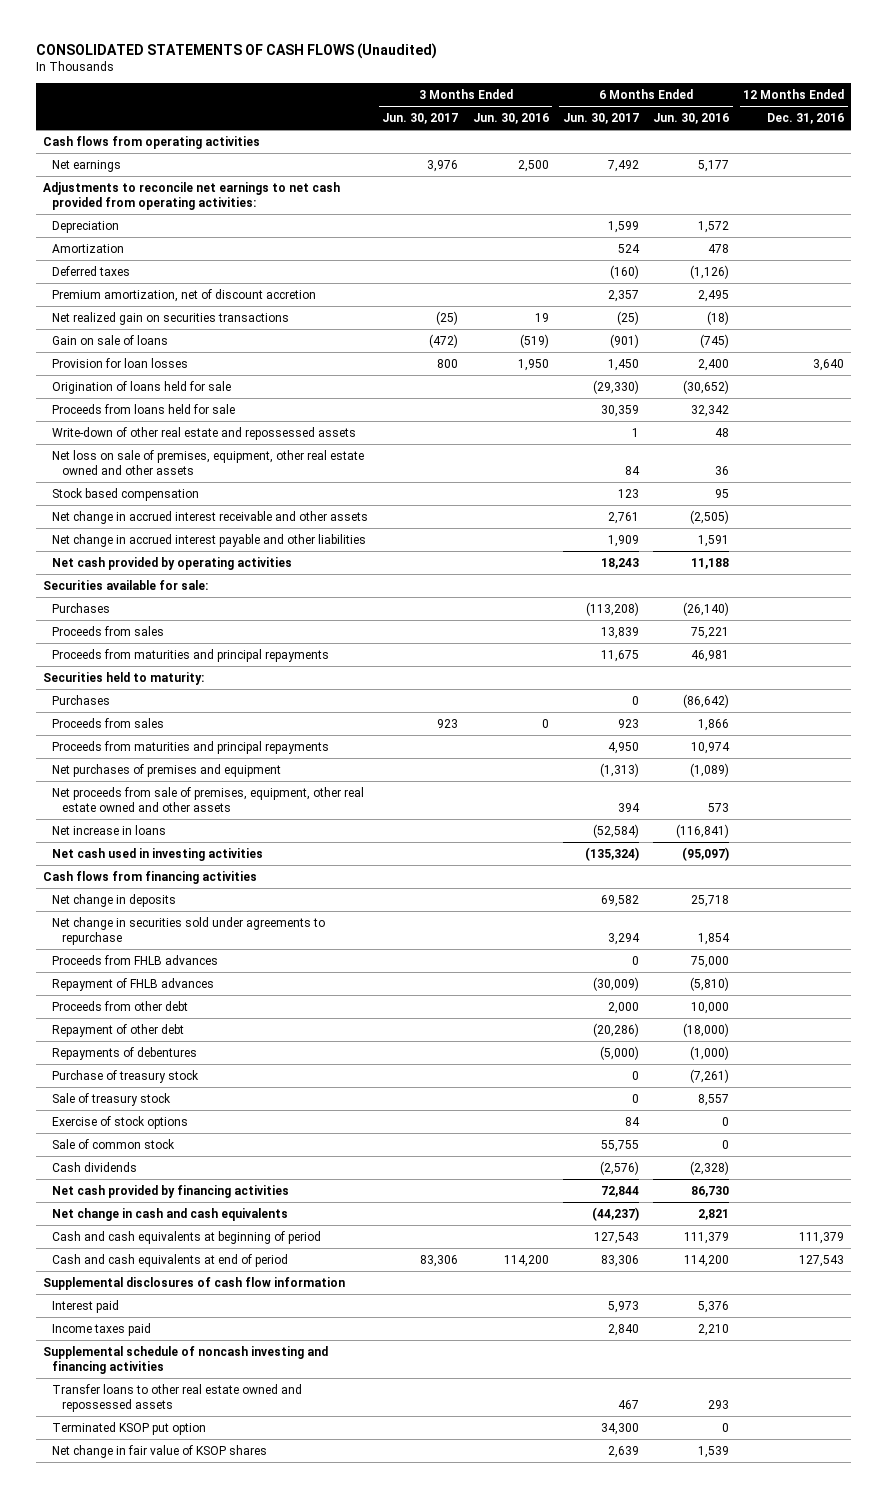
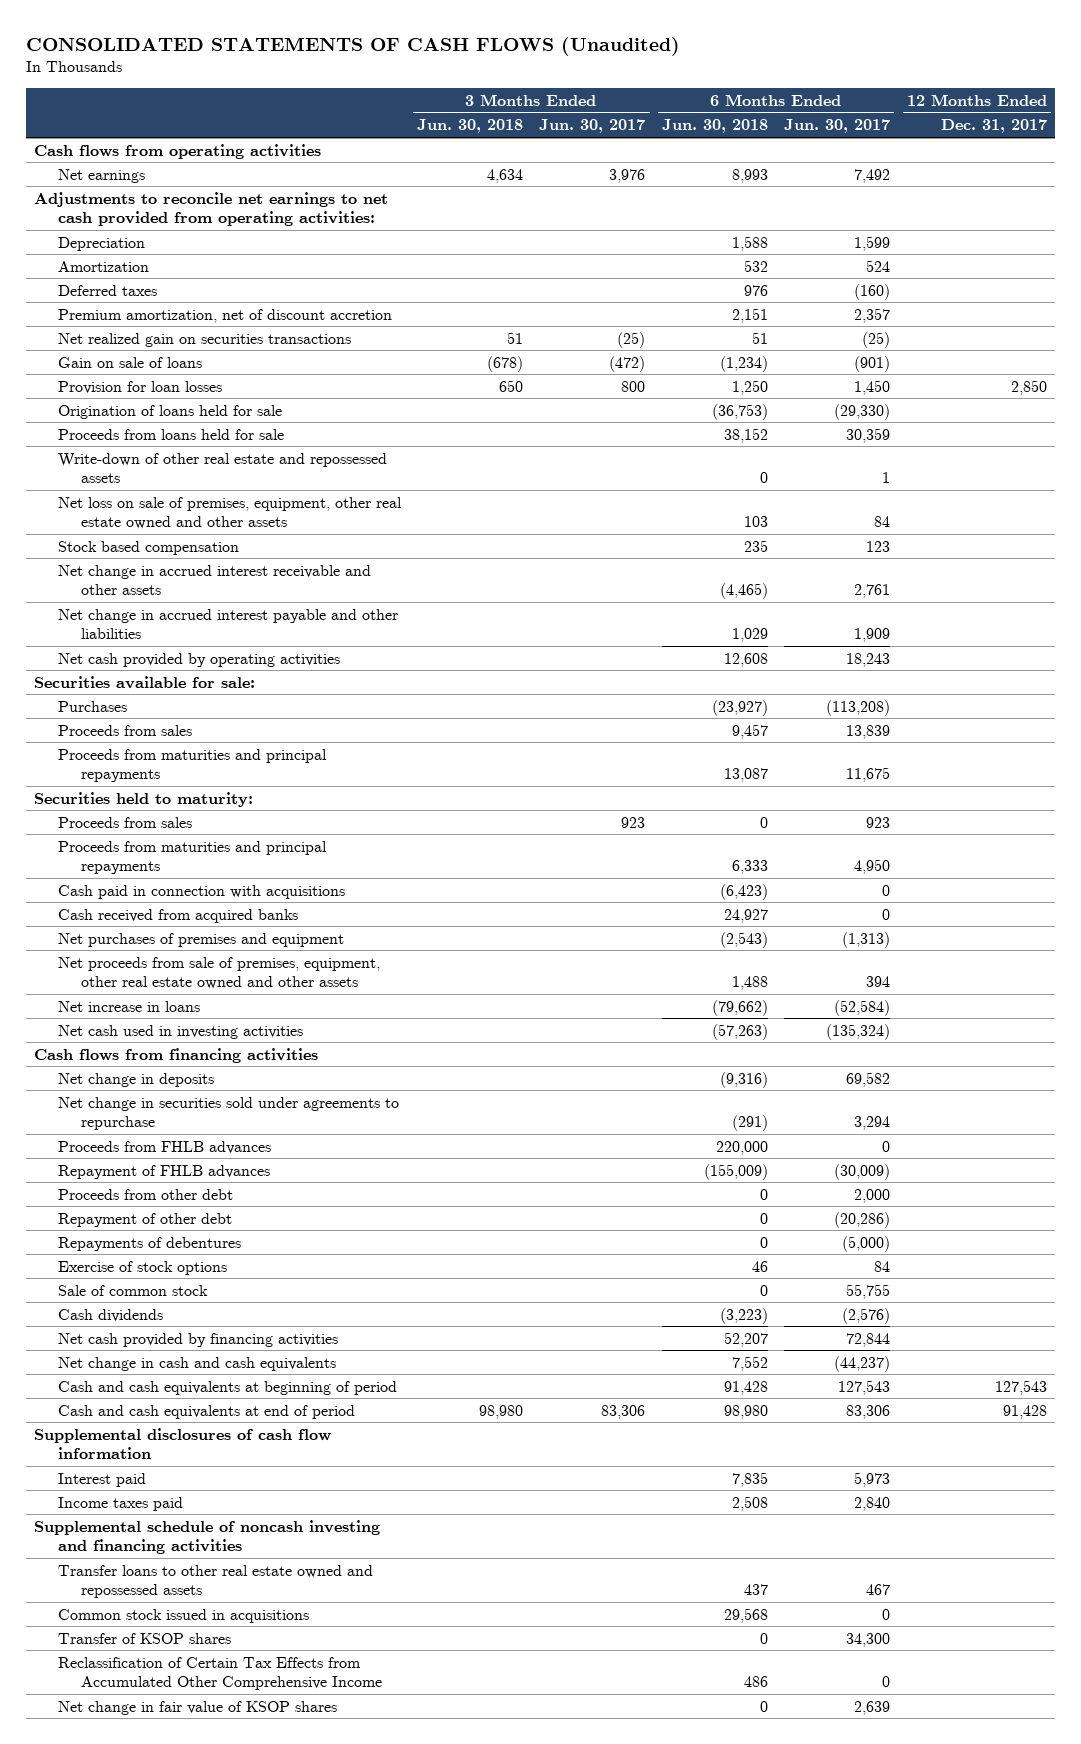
- | 3 Months Ended Jun. 30, 2017 | 3 Months Ended Jun. 30, 2016 | 6 Months Ended Jun. 30, 2017 | 6 Months Ended Jun. 30, 2016 | 12 Months Ended Dec. 31, 2016
+ | 3 Months Ended Jun. 30, 2018 | 3 Months Ended Jun. 30, 2017 | 6 Months Ended Jun. 30, 2018 | 6 Months Ended Jun. 30, 2017 | 12 Months Ended Dec. 31, 2017
- Purchases | | | 0 | (86,642) |
+ Cash paid in connection with acquisitions | | | (6,423) | 0 |
+ Cash received from acquired banks | | | 24,927 | 0 |
- Purchase of treasury stock | | | 0 | (7,261) |
- Sale of treasury stock | | | 0 | 8,557 |
- Terminated KSOP put option | | | 34,300 | 0 |
+ Common stock issued in acquisitions | | | 29,568 | 0 |
+ Transfer of KSOP shares | | | 0 | 34,300 |
+ Reclassification of Certain Tax Effects from Accumulated Other Comprehensive Income | | | 486 | 0 |

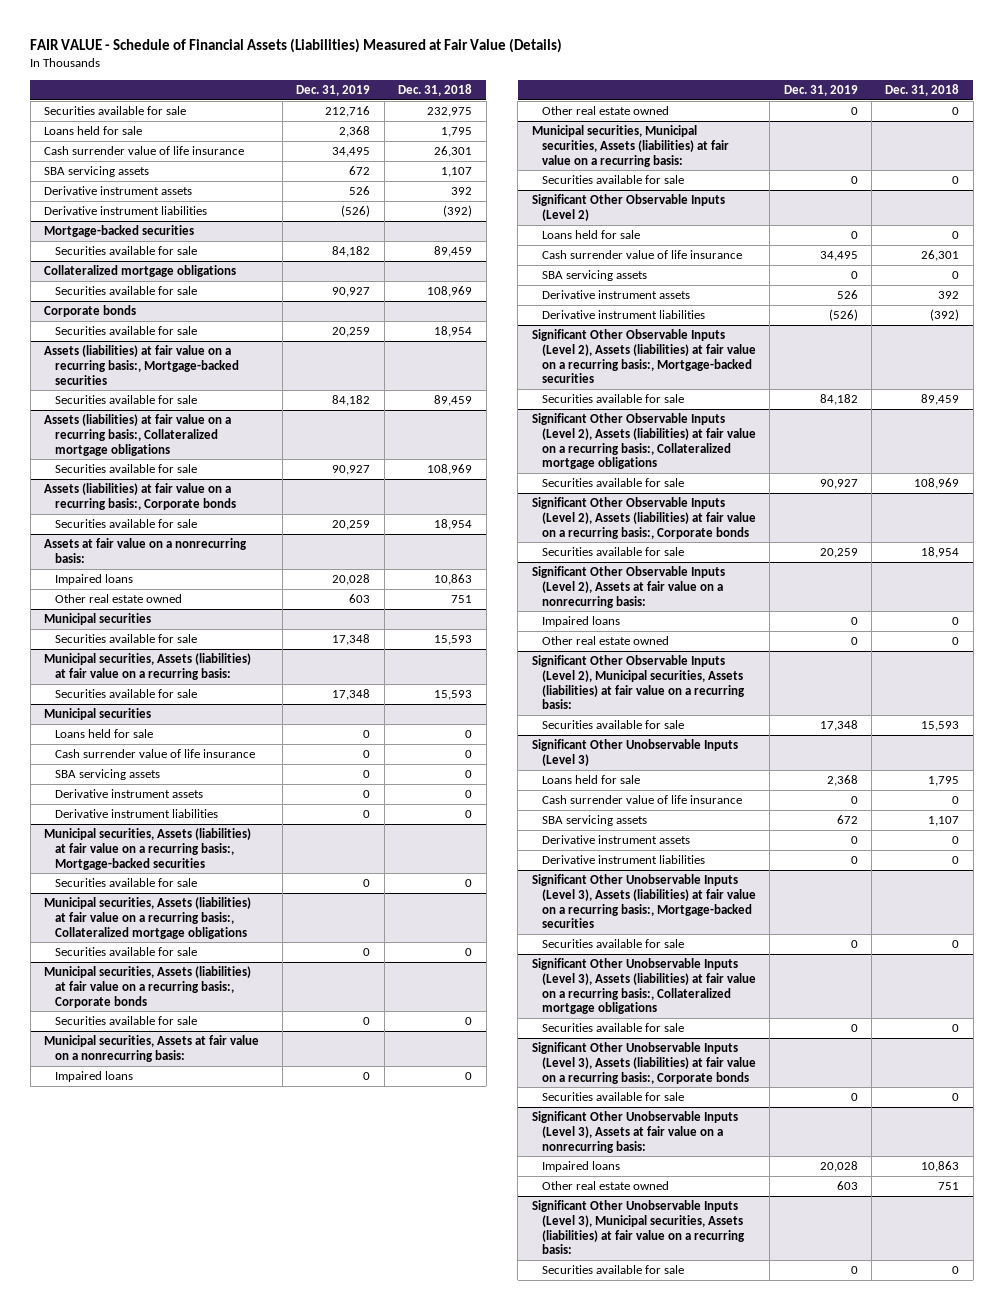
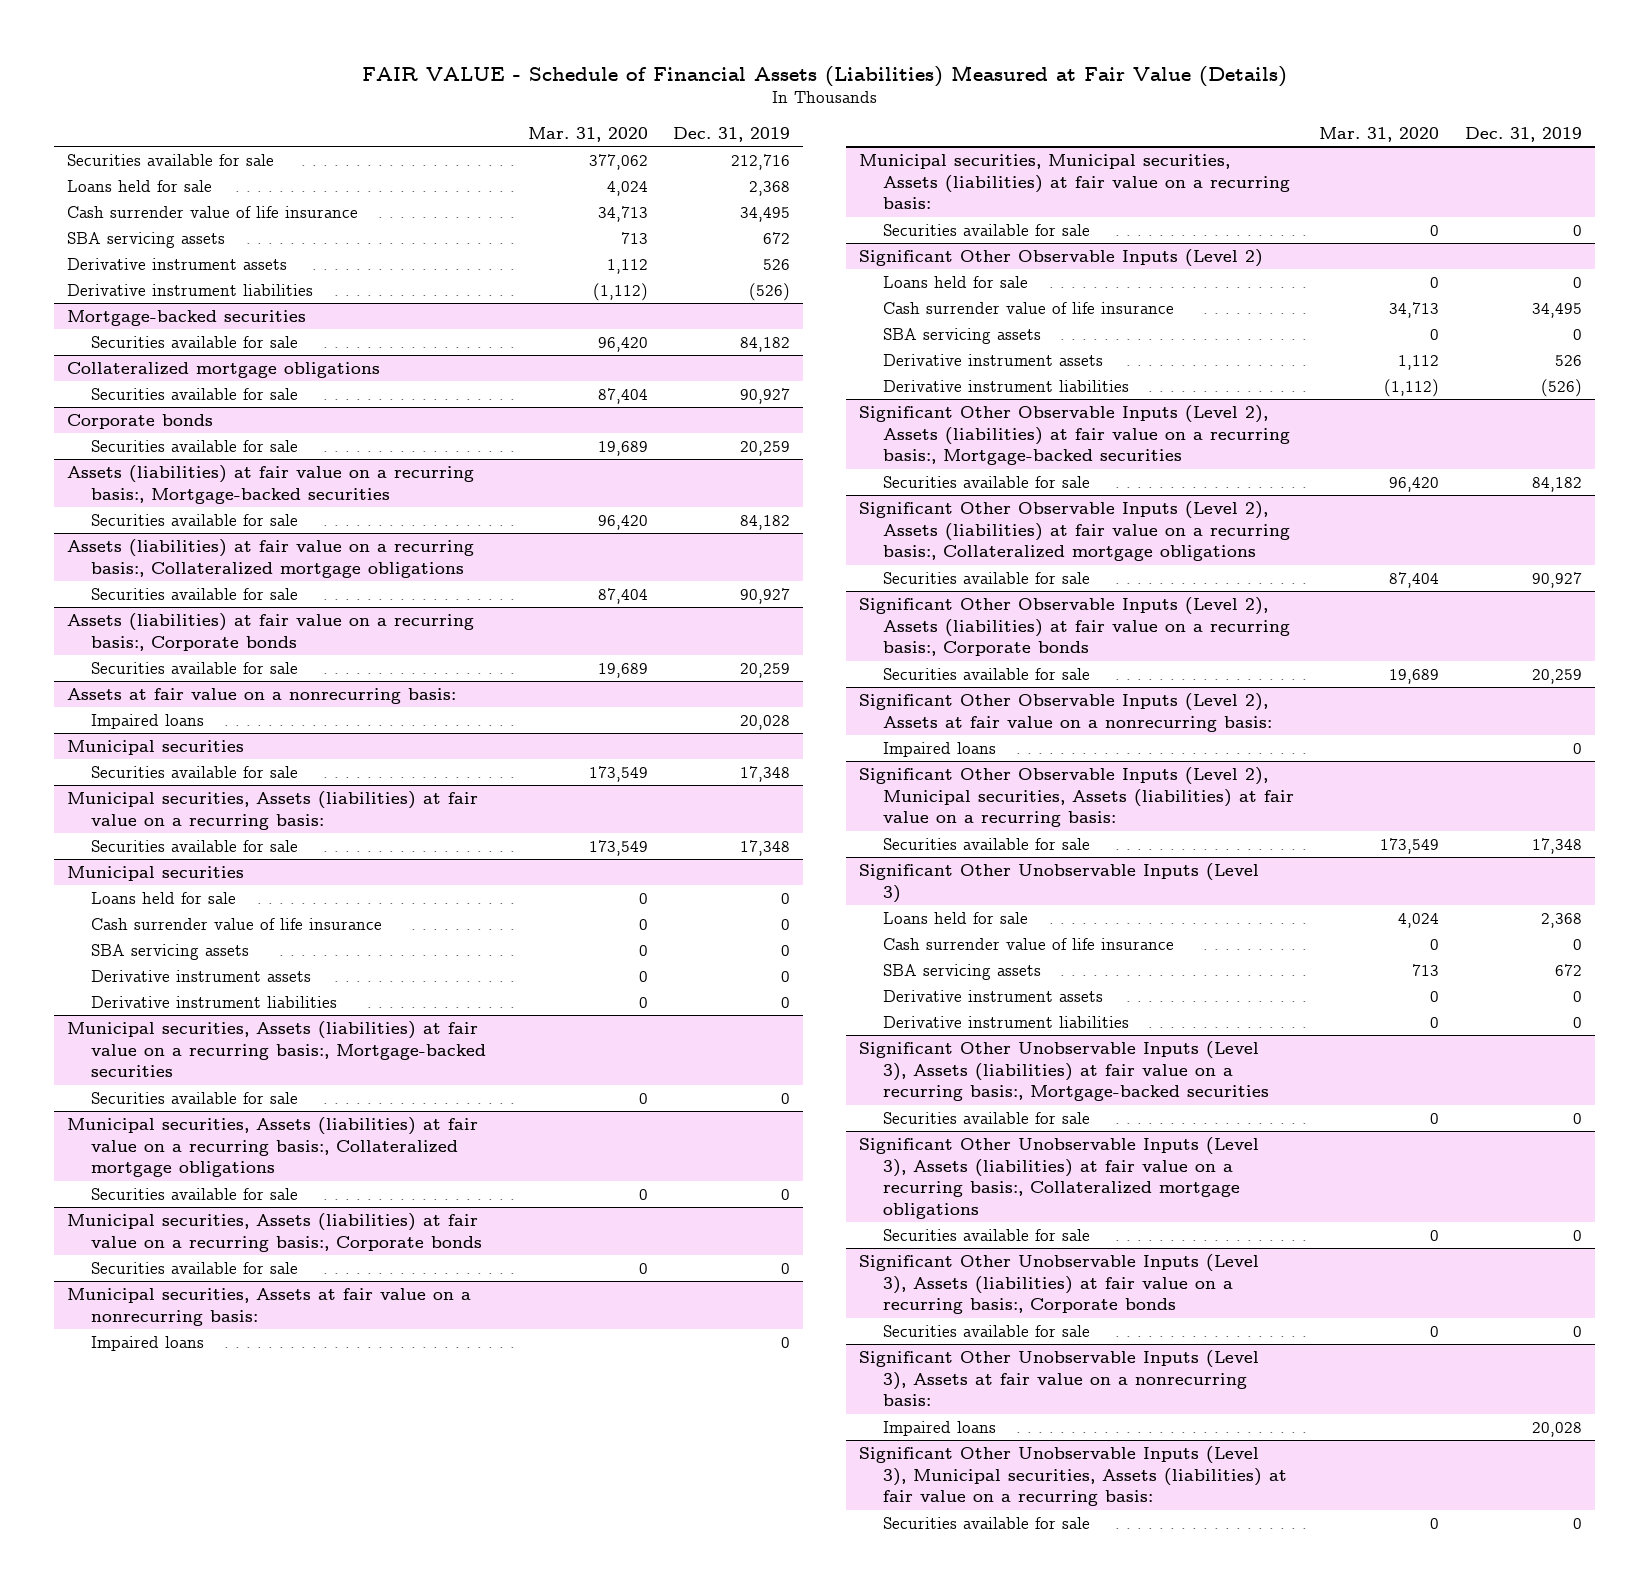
- | Dec. 31, 2019 | Dec. 31, 2018
+ | Mar. 31, 2020 | Dec. 31, 2019
@ Assets at fair value on a nonrecurring basis:
- Other real estate owned | 603 | 751
@ Municipal securities, Assets at fair value on a nonrecurring basis:
- Other real estate owned | 0 | 0
@ Significant Other Observable Inputs (Level 2), Assets at fair value on a nonrecurring basis:
- Other real estate owned | 0 | 0
@ Significant Other Unobservable Inputs (Level 3), Assets at fair value on a nonrecurring basis:
- Other real estate owned | 603 | 751

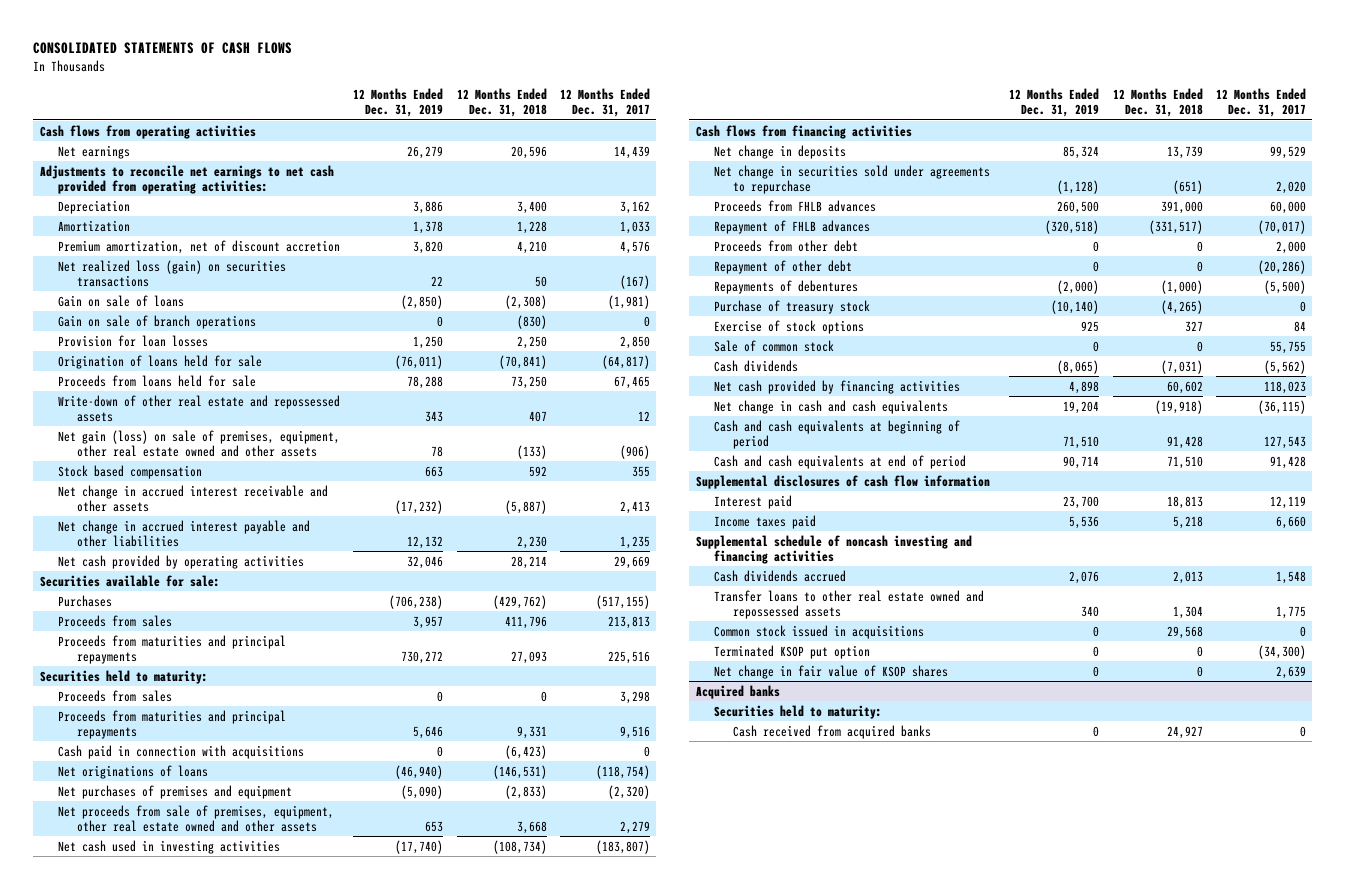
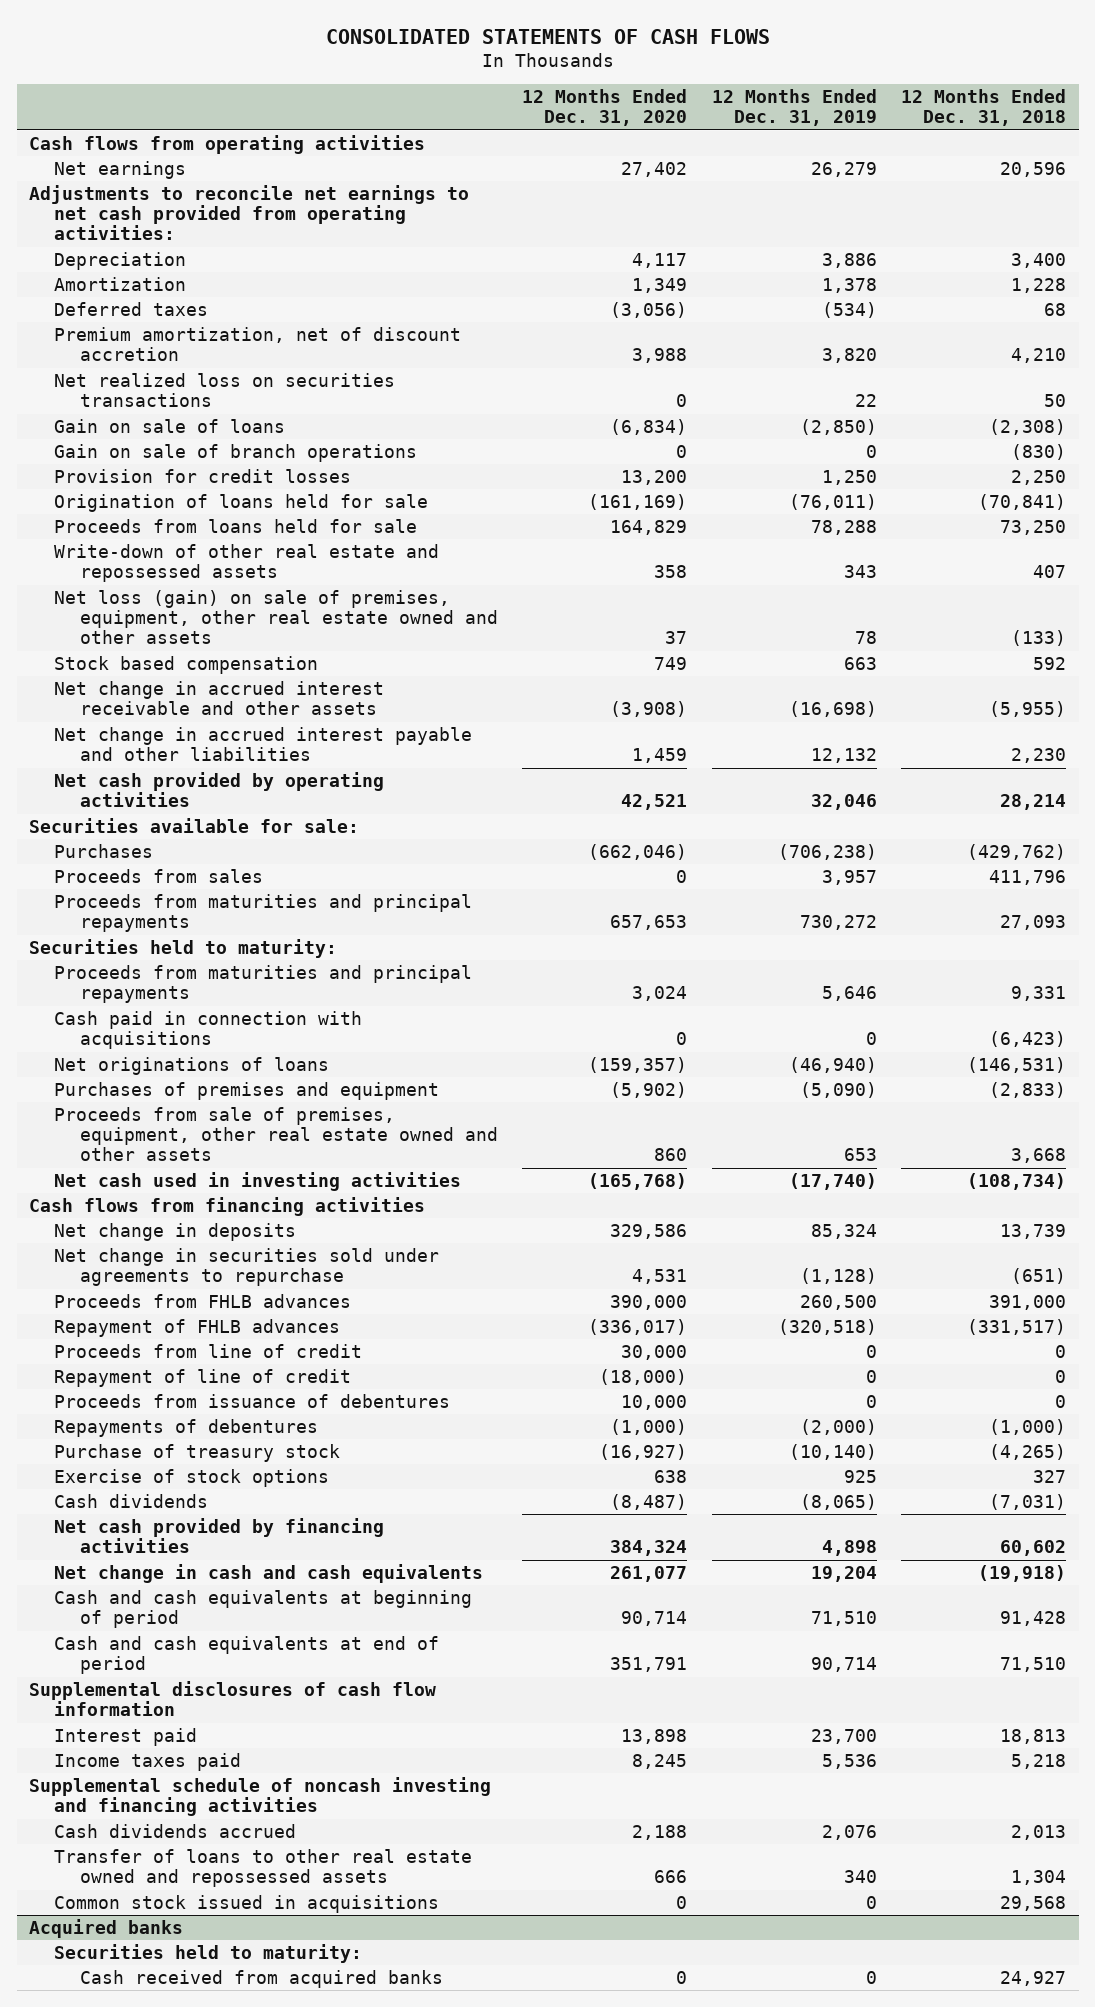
- | 12 Months Ended Dec. 31, 2019 | 12 Months Ended Dec. 31, 2018 | 12 Months Ended Dec. 31, 2017
+ | 12 Months Ended Dec. 31, 2020 | 12 Months Ended Dec. 31, 2019 | 12 Months Ended Dec. 31, 2018
+ Deferred taxes | (3,056) | (534) | 68
- Net realized loss (gain) on securities transactions | 22 | 50 | (167)
+ Net realized loss on securities transactions | 0 | 22 | 50
- Provision for loan losses | 1,250 | 2,250 | 2,850
+ Provision for credit losses | 13,200 | 1,250 | 2,250
- Net gain (loss) on sale of premises, equipment, other real estate owned and other assets | 78 | (133) | (906)
+ Net loss (gain) on sale of premises, equipment, other real estate owned and other assets | 37 | 78 | (133)
- Net change in accrued interest receivable and other assets | (17,232) | (5,887) | 2,413
+ Net change in accrued interest receivable and other assets | (3,908) | (16,698) | (5,955)
- Proceeds from sales | 0 | 0 | 3,298
- Net purchases of premises and equipment | (5,090) | (2,833) | (2,320)
- Net proceeds from sale of premises, equipment, other real estate owned and other assets | 653 | 3,668 | 2,279
+ Purchases of premises and equipment | (5,902) | (5,090) | (2,833)
+ Proceeds from sale of premises, equipment, other real estate owned and other assets | 860 | 653 | 3,668
- Proceeds from other debt | 0 | 0 | 2,000
- Repayment of other debt | 0 | 0 | (20,286)
+ Proceeds from line of credit | 30,000 | 0 | 0
+ Repayment of line of credit | (18,000) | 0 | 0
+ Proceeds from issuance of debentures | 10,000 | 0 | 0
- Sale of common stock | 0 | 0 | 55,755
- Transfer loans to other real estate owned and repossessed assets | 340 | 1,304 | 1,775
+ Transfer of loans to other real estate owned and repossessed assets | 666 | 340 | 1,304
- Terminated KSOP put option | 0 | 0 | (34,300)
- Net change in fair value of KSOP shares | 0 | 0 | 2,639

